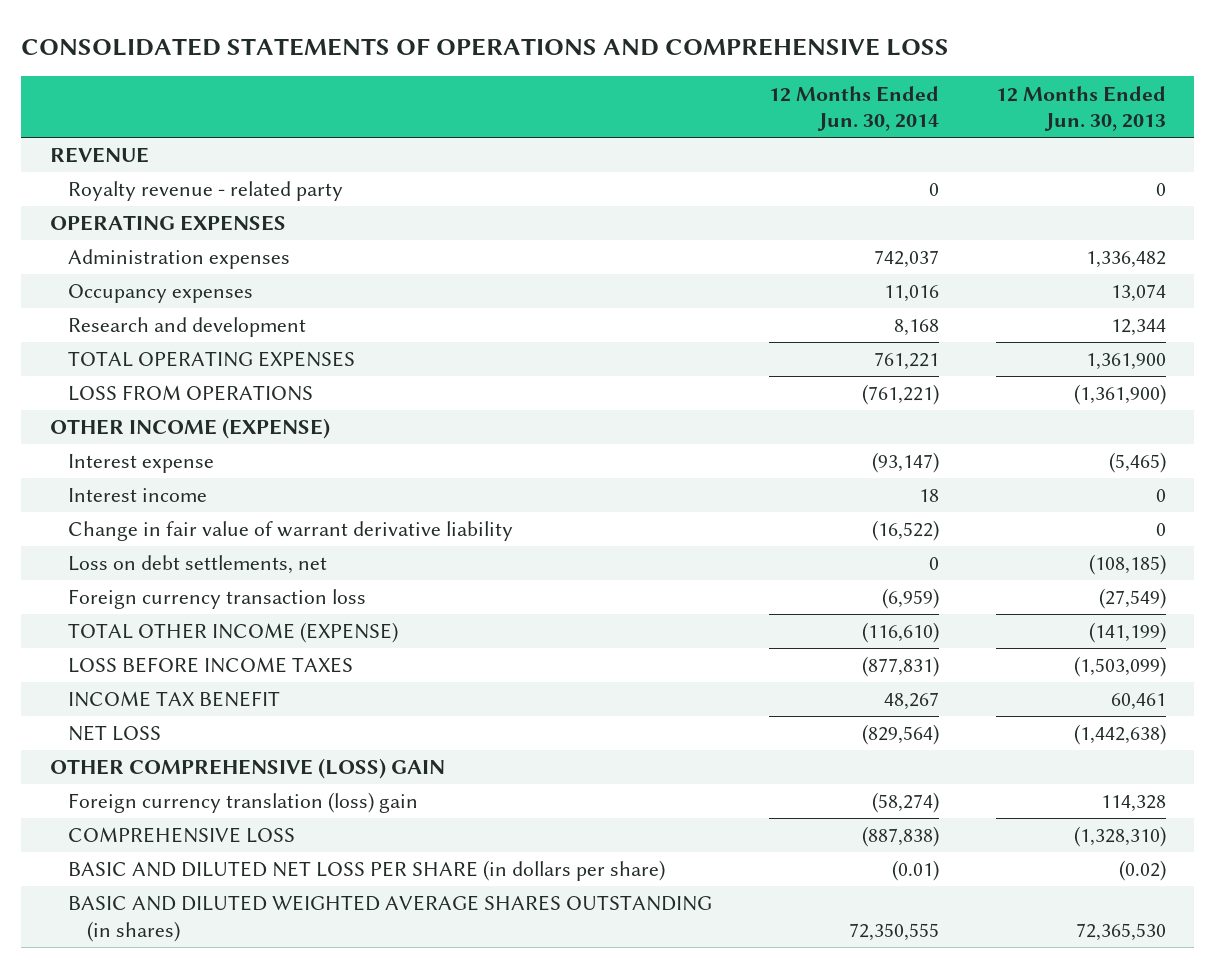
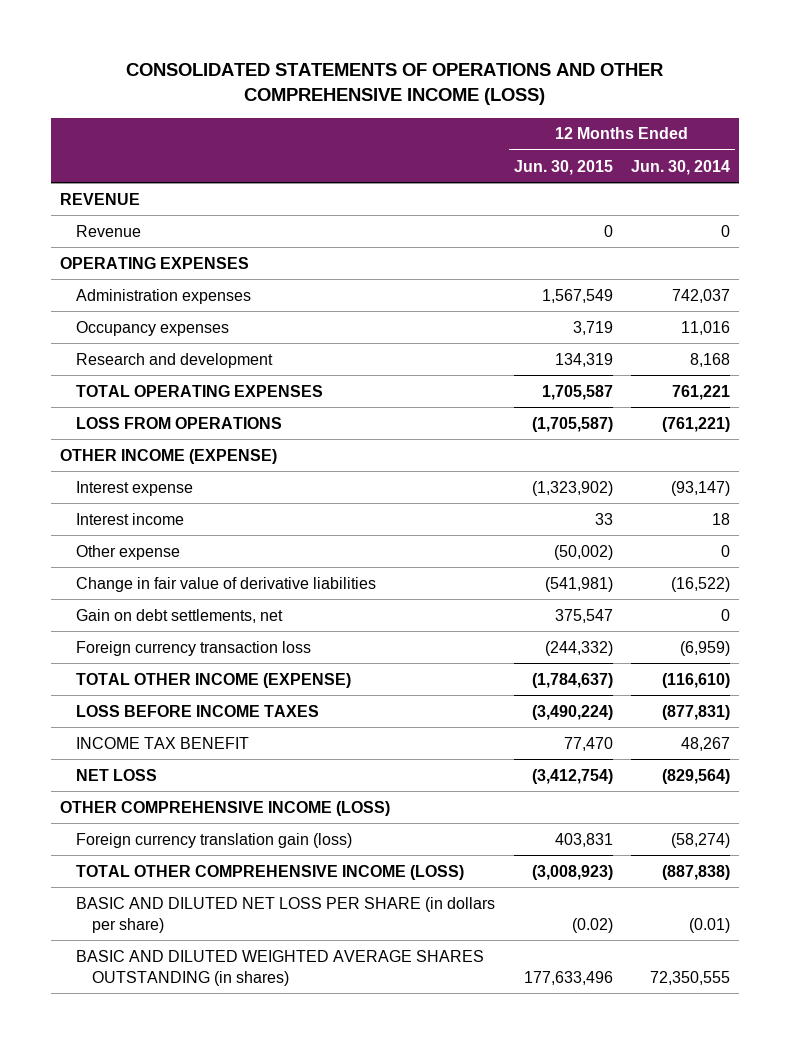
- CONSOLIDATED STATEMENTS OF OPERATIONS AND COMPREHENSIVE LOSS
+ CONSOLIDATED STATEMENTS OF OPERATIONS AND OTHER COMPREHENSIVE INCOME (LOSS)
- | 12 Months Ended Jun. 30, 2014 | 12 Months Ended Jun. 30, 2013
+ | 12 Months Ended Jun. 30, 2015 | 12 Months Ended Jun. 30, 2014
- Royalty revenue - related party | 0 | 0
+ Revenue | 0 | 0
- Change in fair value of warrant derivative liability | (16,522) | 0
- Loss on debt settlements, net | 0 | (108,185)
+ Other expense | (50,002) | 0
+ Change in fair value of derivative liabilities | (541,981) | (16,522)
+ Gain on debt settlements, net | 375,547 | 0
- OTHER COMPREHENSIVE (LOSS) GAIN
- Foreign currency translation (loss) gain | (58,274) | 114,328
- COMPREHENSIVE LOSS | (887,838) | (1,328,310)
+ OTHER COMPREHENSIVE INCOME (LOSS)
+ Foreign currency translation gain (loss) | 403,831 | (58,274)
+ TOTAL OTHER COMPREHENSIVE INCOME (LOSS) | (3,008,923) | (887,838)

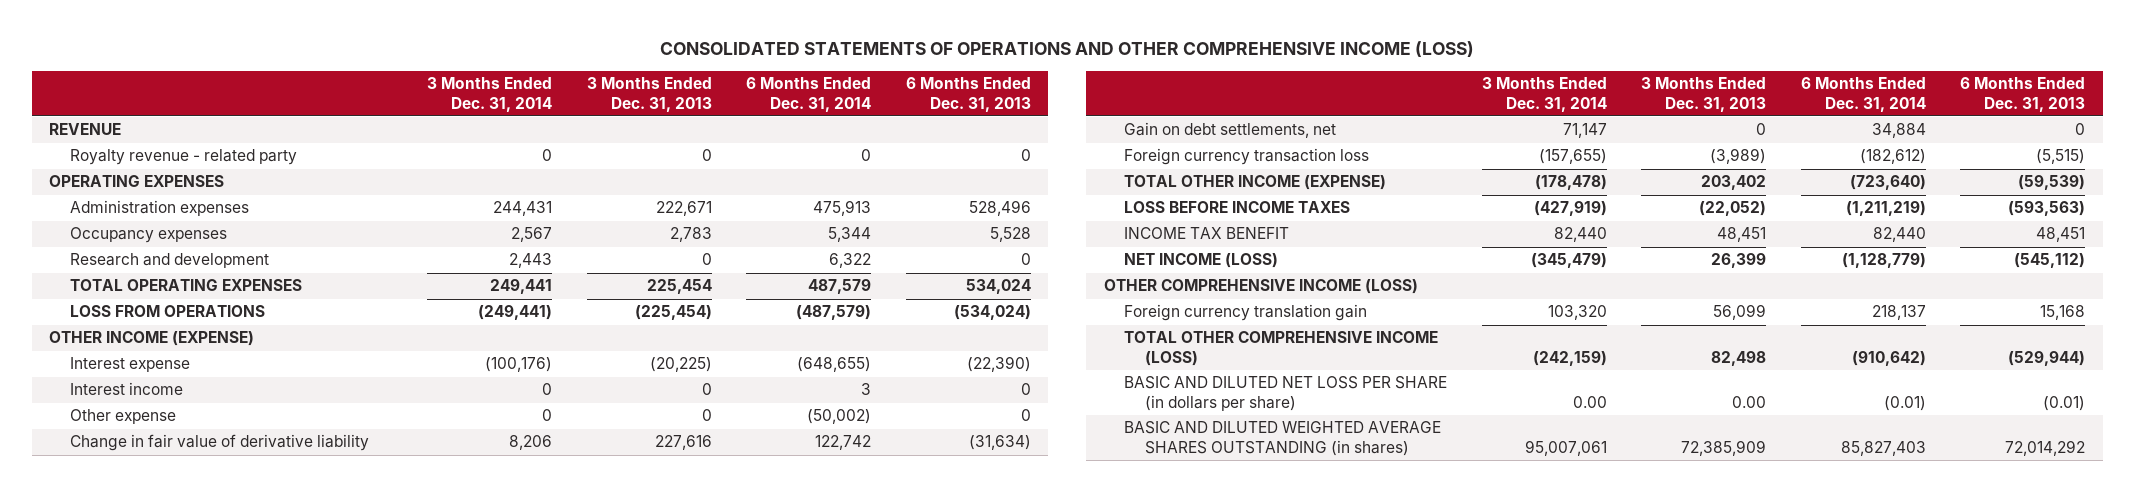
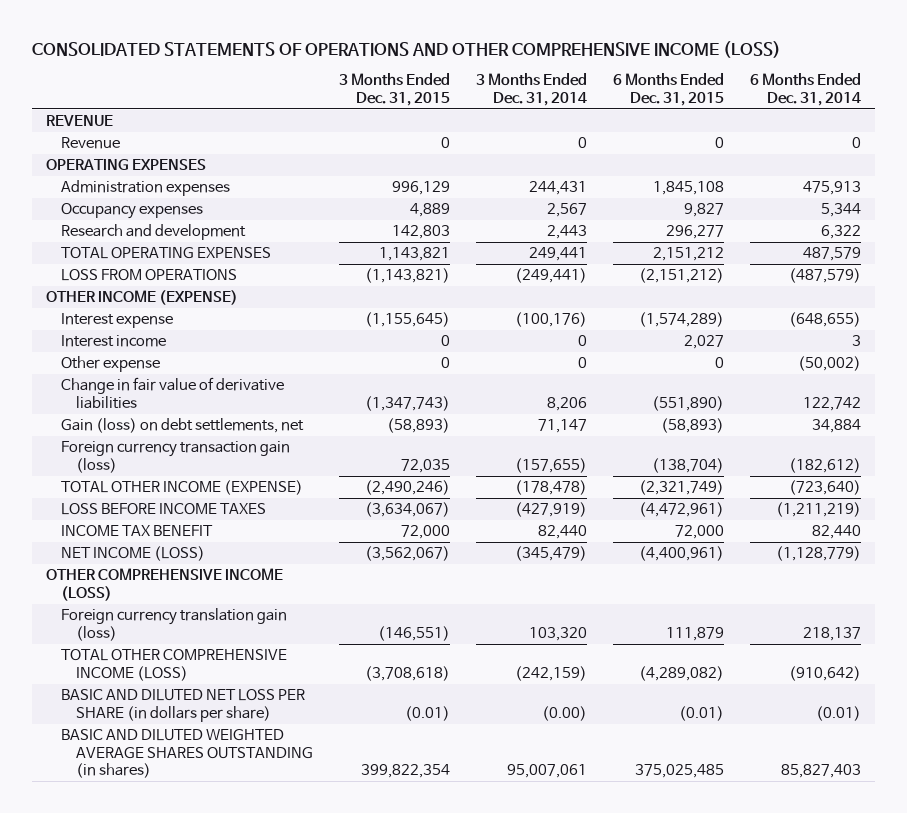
- | 3 Months Ended Dec. 31, 2014 | 3 Months Ended Dec. 31, 2013 | 6 Months Ended Dec. 31, 2014 | 6 Months Ended Dec. 31, 2013
+ | 3 Months Ended Dec. 31, 2015 | 3 Months Ended Dec. 31, 2014 | 6 Months Ended Dec. 31, 2015 | 6 Months Ended Dec. 31, 2014
- Royalty revenue - related party | 0 | 0 | 0 | 0
+ Revenue | 0 | 0 | 0 | 0
- Change in fair value of derivative liability | 8,206 | 227,616 | 122,742 | (31,634)
- Gain on debt settlements, net | 71,147 | 0 | 34,884 | 0
- Foreign currency transaction loss | (157,655) | (3,989) | (182,612) | (5,515)
+ Change in fair value of derivative liabilities | (1,347,743) | 8,206 | (551,890) | 122,742
+ Gain (loss) on debt settlements, net | (58,893) | 71,147 | (58,893) | 34,884
+ Foreign currency transaction gain (loss) | 72,035 | (157,655) | (138,704) | (182,612)
- Foreign currency translation gain | 103,320 | 56,099 | 218,137 | 15,168
+ Foreign currency translation gain (loss) | (146,551) | 103,320 | 111,879 | 218,137
- BASIC AND DILUTED NET LOSS PER SHARE (in dollars per share) | 0.00 | 0.00 | (0.01) | (0.01)
+ BASIC AND DILUTED NET LOSS PER SHARE (in dollars per share) | (0.01) | (0.00) | (0.01) | (0.01)

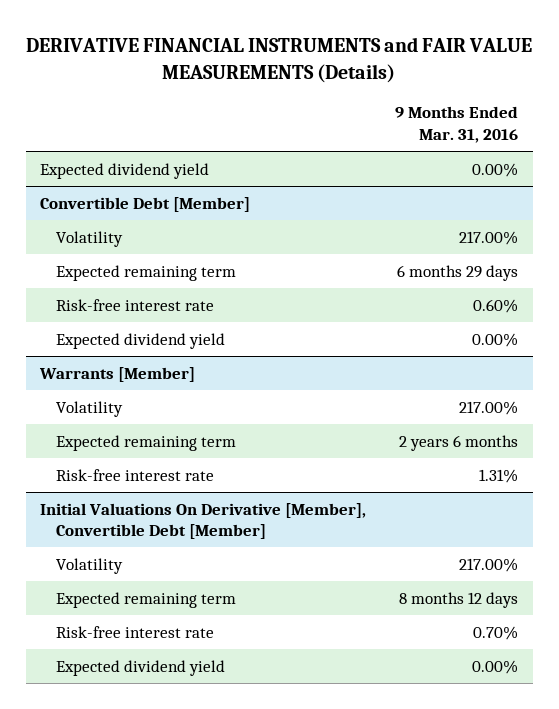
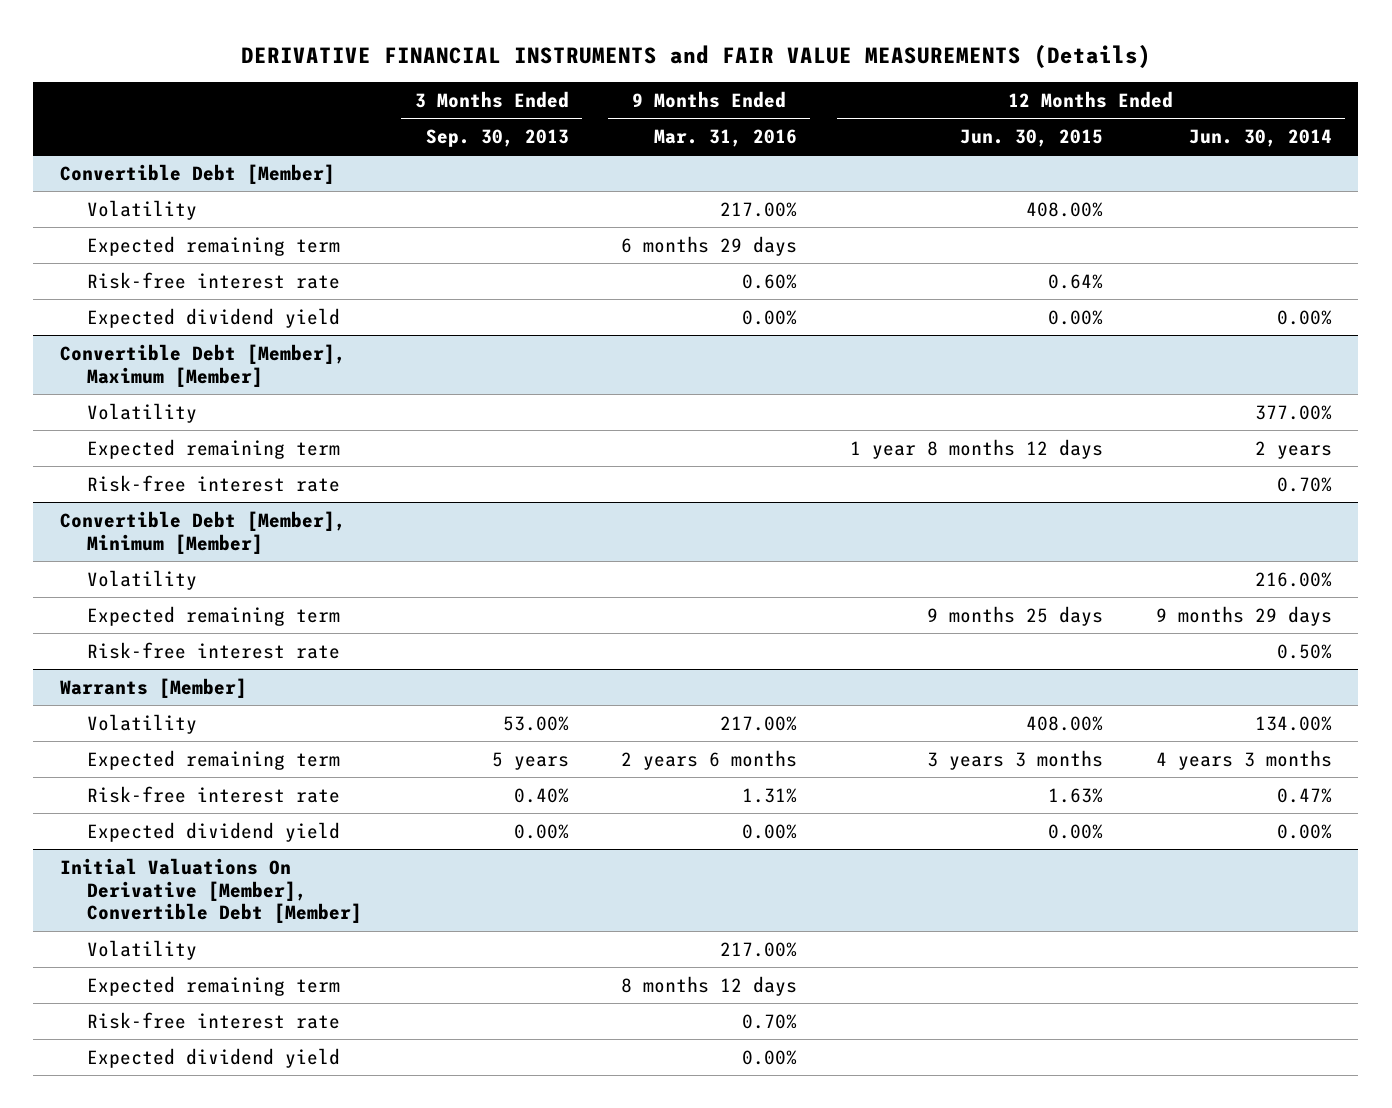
- | 9 Months Ended Mar. 31, 2016
+ | 3 Months Ended Sep. 30, 2013 | 9 Months Ended Mar. 31, 2016 | 12 Months Ended Jun. 30, 2015 | 12 Months Ended Jun. 30, 2014
- Expected dividend yield | 0.00%
+ Convertible Debt [Member], Maximum [Member]
+ Volatility | | | | 377.00%
+ Expected remaining term | | | 1 year 8 months 12 days | 2 years
+ Risk-free interest rate | | | | 0.70%
+ Convertible Debt [Member], Minimum [Member]
+ Volatility | | | | 216.00%
+ Expected remaining term | | | 9 months 25 days | 9 months 29 days
+ Risk-free interest rate | | | | 0.50%
@ Warrants [Member]
+ Expected dividend yield | 0.00% | 0.00% | 0.00% | 0.00%

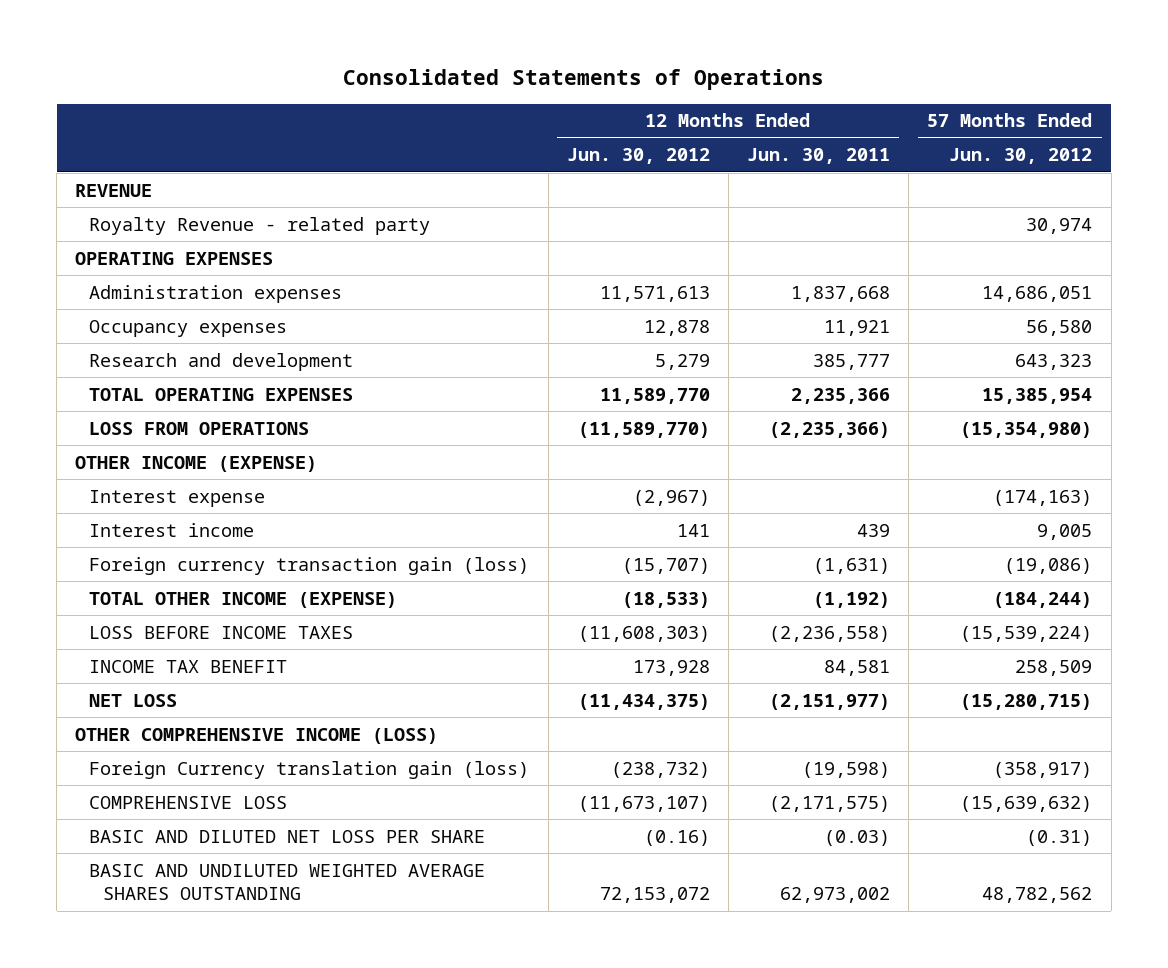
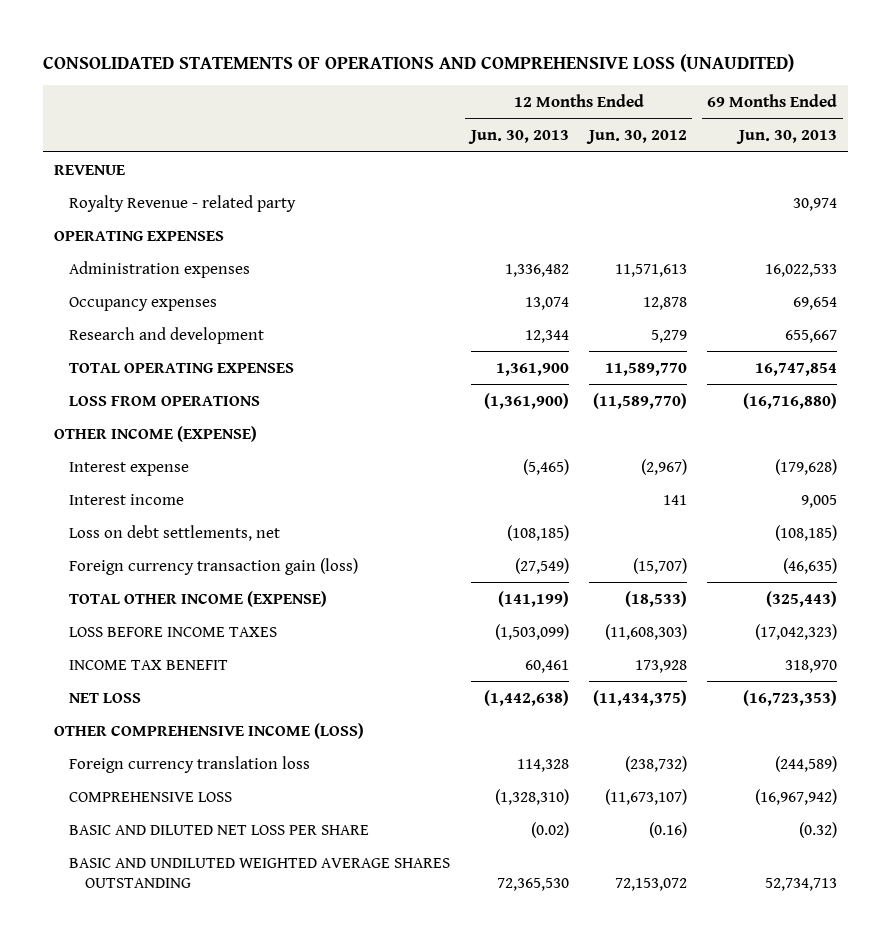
- Consolidated Statements of Operations
+ CONSOLIDATED STATEMENTS OF OPERATIONS AND COMPREHENSIVE LOSS (UNAUDITED)
- | 12 Months Ended Jun. 30, 2012 | 12 Months Ended Jun. 30, 2011 | 57 Months Ended Jun. 30, 2012
+ | 12 Months Ended Jun. 30, 2013 | 12 Months Ended Jun. 30, 2012 | 69 Months Ended Jun. 30, 2013
+ Loss on debt settlements, net | (108,185) | | (108,185)
- Foreign Currency translation gain (loss) | (238,732) | (19,598) | (358,917)
+ Foreign currency translation loss | 114,328 | (238,732) | (244,589)

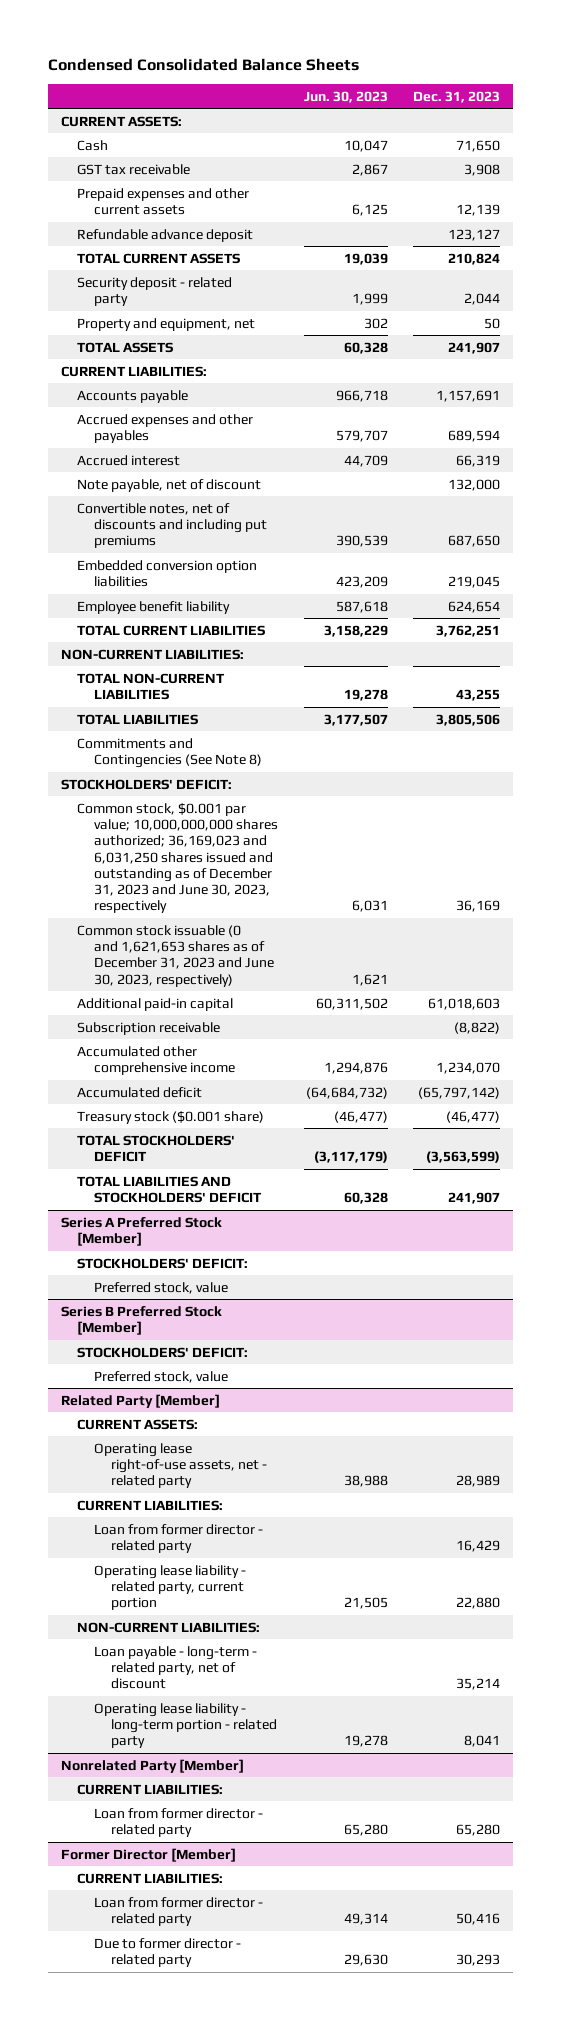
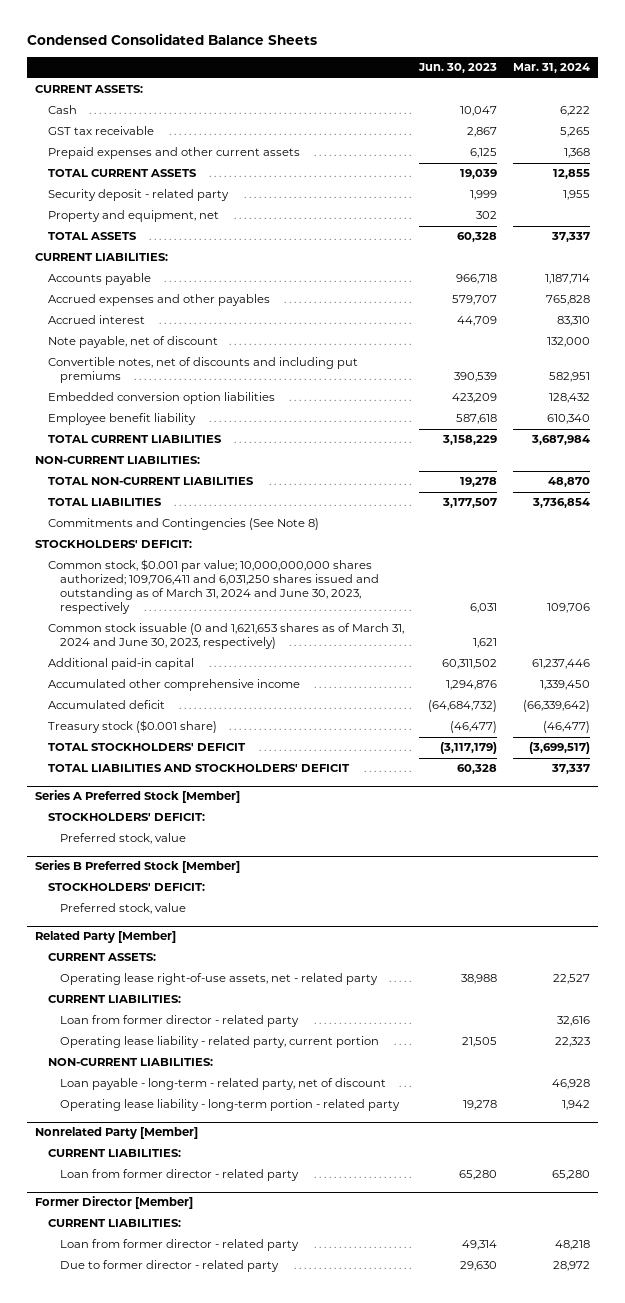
- | Jun. 30, 2023 | Dec. 31, 2023
+ | Jun. 30, 2023 | Mar. 31, 2024
- Refundable advance deposit | | 123,127
- Common stock, $0.001 par value; 10,000,000,000 shares authorized; 36,169,023 and 6,031,250 shares issued and outstanding as of December 31, 2023 and June 30, 2023, respectively | 6,031 | 36,169
- Common stock issuable (0 and 1,621,653 shares as of December 31, 2023 and June 30, 2023, respectively) | 1,621 |
+ Common stock, $0.001 par value; 10,000,000,000 shares authorized; 109,706,411 and 6,031,250 shares issued and outstanding as of March 31, 2024 and June 30, 2023, respectively | 6,031 | 109,706
+ Common stock issuable (0 and 1,621,653 shares as of March 31, 2024 and June 30, 2023, respectively) | 1,621 |
- Subscription receivable | | (8,822)

